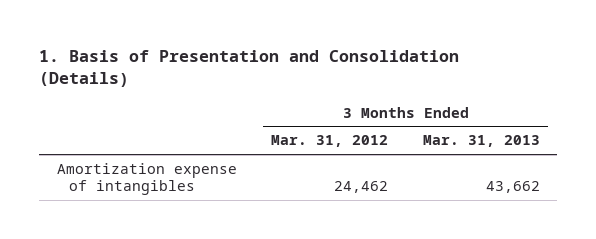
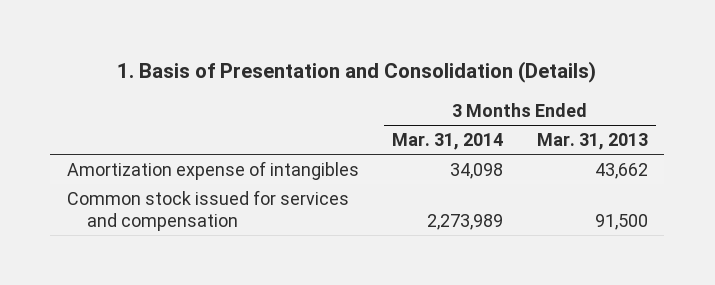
- | 3 Months Ended Mar. 31, 2012 | 3 Months Ended Mar. 31, 2013
+ | 3 Months Ended Mar. 31, 2014 | 3 Months Ended Mar. 31, 2013
+ Common stock issued for services and compensation | 2,273,989 | 91,500

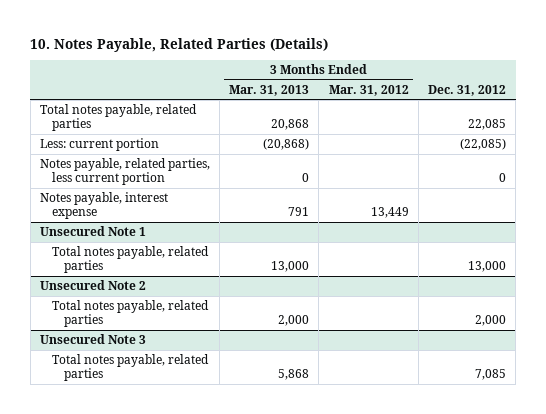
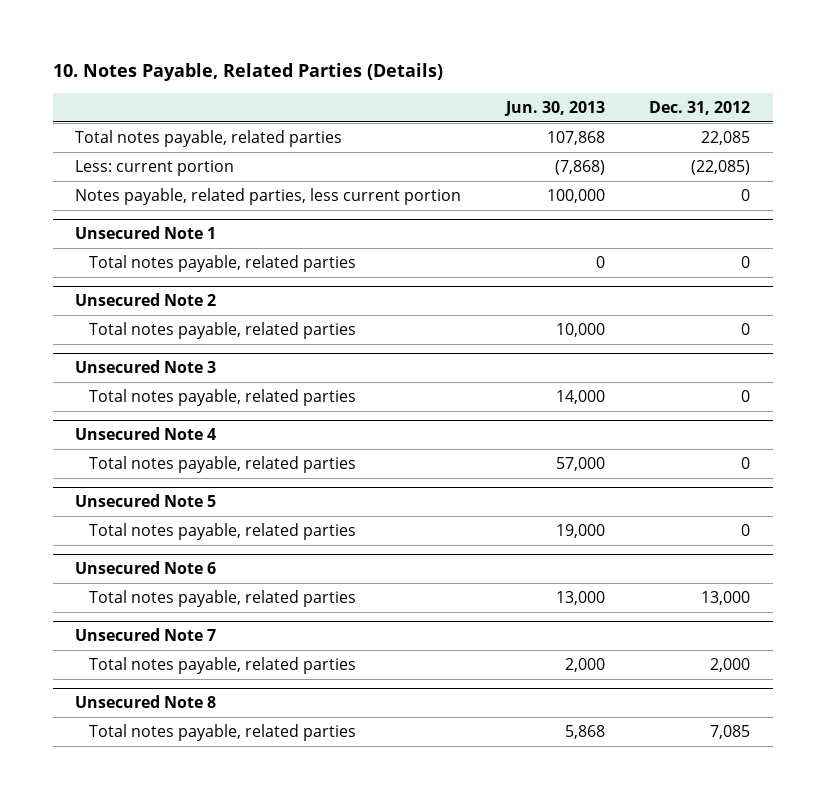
- | 3 Months Ended Mar. 31, 2013 | 3 Months Ended Mar. 31, 2012 | Dec. 31, 2012
+ | Jun. 30, 2013 | Dec. 31, 2012
- Notes payable, interest expense | 791 | 13,449 |
@ Unsecured Note 1
- Total notes payable, related parties | 13,000 | | 13,000
+ Total notes payable, related parties | 0 | 0
@ Unsecured Note 2
- Total notes payable, related parties | 2,000 | | 2,000
+ Total notes payable, related parties | 10,000 | 0
@ Unsecured Note 3
+ Total notes payable, related parties | 14,000 | 0
+ Unsecured Note 4
+ Total notes payable, related parties | 57,000 | 0
+ Unsecured Note 5
+ Total notes payable, related parties | 19,000 | 0
+ Unsecured Note 6
+ Total notes payable, related parties | 13,000 | 13,000
+ Unsecured Note 7
+ Total notes payable, related parties | 2,000 | 2,000
+ Unsecured Note 8

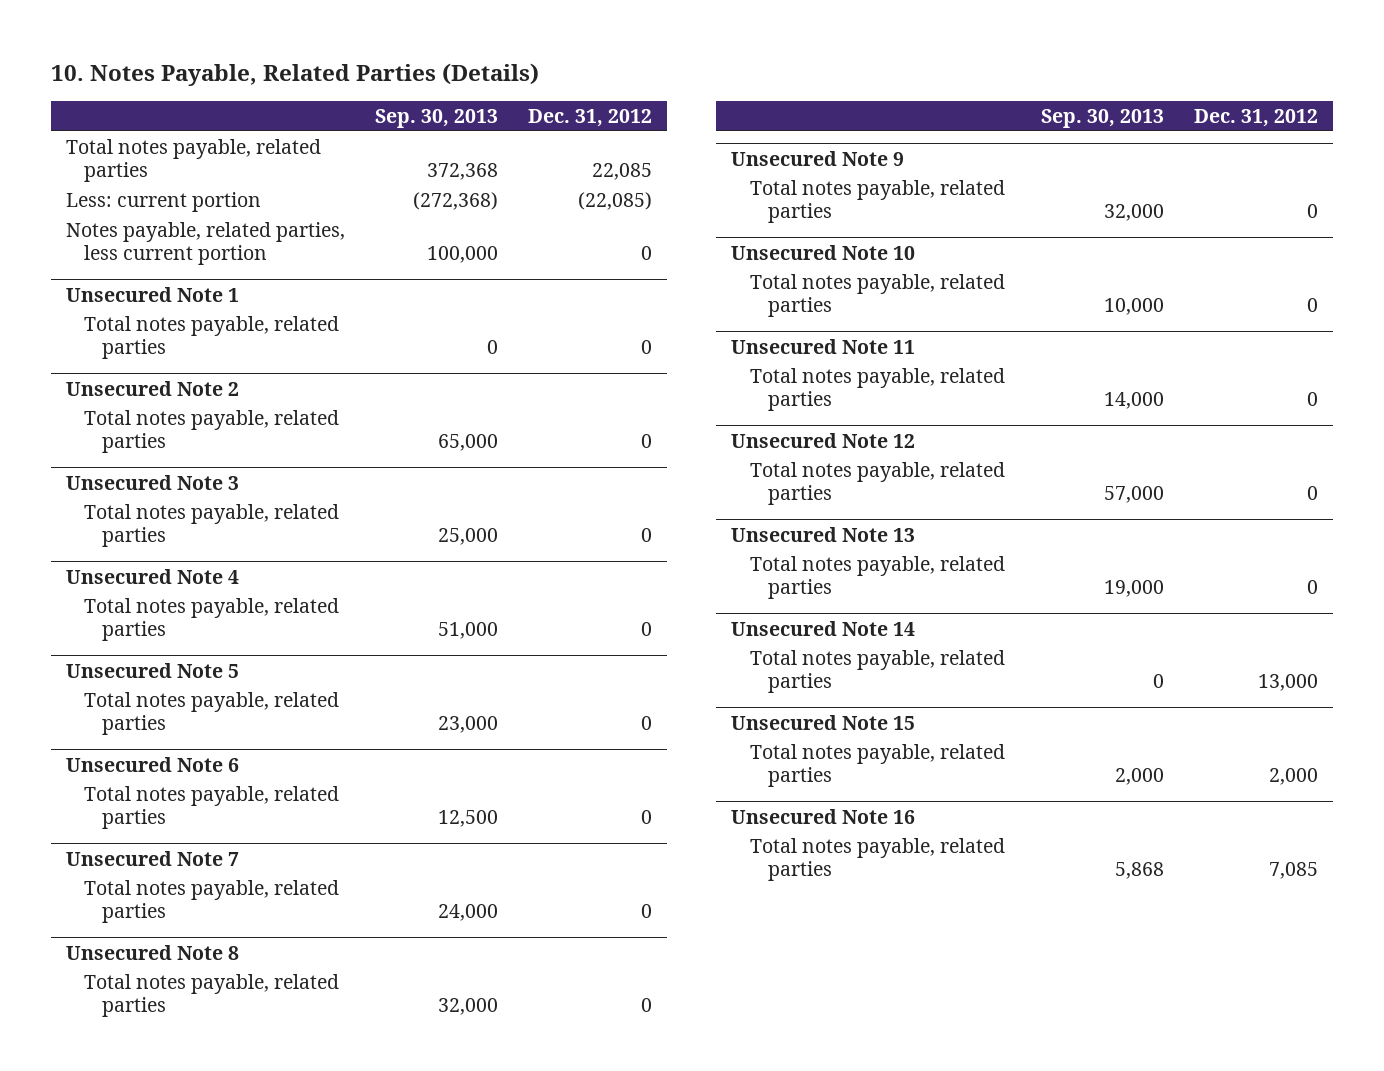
- | Jun. 30, 2013 | Dec. 31, 2012
+ | Sep. 30, 2013 | Dec. 31, 2012
@ Unsecured Note 6
- Total notes payable, related parties | 13,000 | 13,000
+ Total notes payable, related parties | 12,500 | 0
@ Unsecured Note 7
- Total notes payable, related parties | 2,000 | 2,000
+ Total notes payable, related parties | 24,000 | 0
@ Unsecured Note 8
+ Total notes payable, related parties | 32,000 | 0
+ Unsecured Note 9
+ Total notes payable, related parties | 32,000 | 0
+ Unsecured Note 10
+ Total notes payable, related parties | 10,000 | 0
+ Unsecured Note 11
+ Total notes payable, related parties | 14,000 | 0
+ Unsecured Note 12
+ Total notes payable, related parties | 57,000 | 0
+ Unsecured Note 13
+ Total notes payable, related parties | 19,000 | 0
+ Unsecured Note 14
+ Total notes payable, related parties | 0 | 13,000
+ Unsecured Note 15
+ Total notes payable, related parties | 2,000 | 2,000
+ Unsecured Note 16

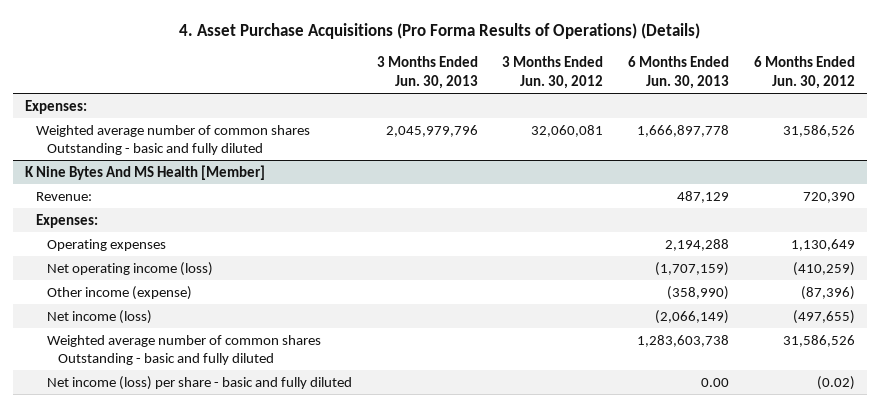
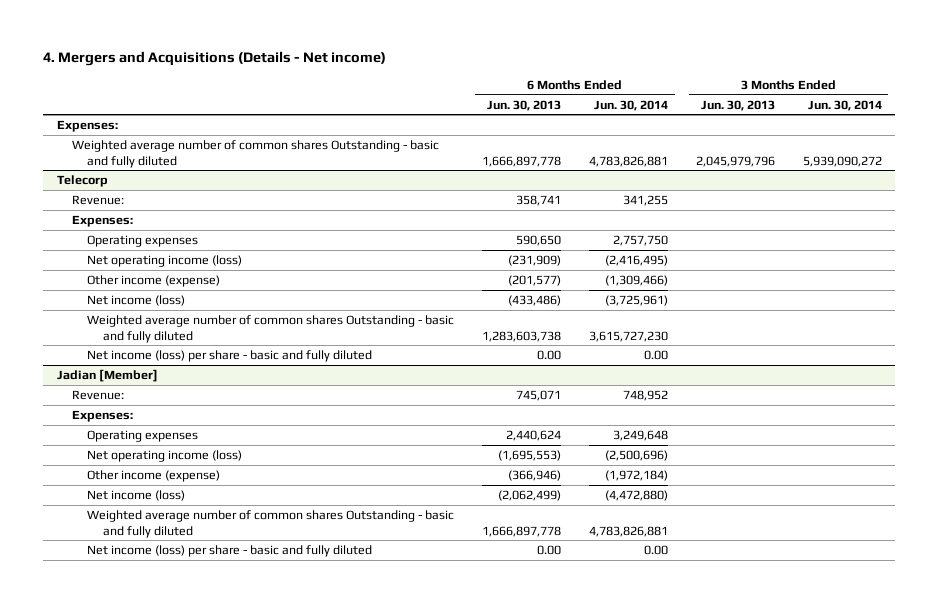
- 4. Asset Purchase Acquisitions (Pro Forma Results of Operations) (Details)
+ 4. Mergers and Acquisitions (Details - Net income)
- | 3 Months Ended Jun. 30, 2013 | 3 Months Ended Jun. 30, 2012 | 6 Months Ended Jun. 30, 2013 | 6 Months Ended Jun. 30, 2012
+ | 6 Months Ended Jun. 30, 2013 | 6 Months Ended Jun. 30, 2014 | 3 Months Ended Jun. 30, 2013 | 3 Months Ended Jun. 30, 2014
- K Nine Bytes And MS Health [Member]
- Revenue: | | | 487,129 | 720,390
+ Telecorp
+ Revenue: | 358,741 | 341,255 | |
- Operating expenses | | | 2,194,288 | 1,130,649
- Net operating income (loss) | | | (1,707,159) | (410,259)
- Other income (expense) | | | (358,990) | (87,396)
- Net income (loss) | | | (2,066,149) | (497,655)
+ Operating expenses | 590,650 | 2,757,750 | |
+ Net operating income (loss) | (231,909) | (2,416,495) | |
+ Other income (expense) | (201,577) | (1,309,466) | |
+ Net income (loss) | (433,486) | (3,725,961) | |
+ Jadian [Member]
+ Revenue: | 745,071 | 748,952 | |
+ Expenses:
+ Operating expenses | 2,440,624 | 3,249,648 | |
+ Net operating income (loss) | (1,695,553) | (2,500,696) | |
+ Other income (expense) | (366,946) | (1,972,184) | |
+ Net income (loss) | (2,062,499) | (4,472,880) | |
+ Weighted average number of common shares Outstanding - basic and fully diluted | 1,666,897,778 | 4,783,826,881 | |
+ Net income (loss) per share - basic and fully diluted | 0.00 | 0.00 | |

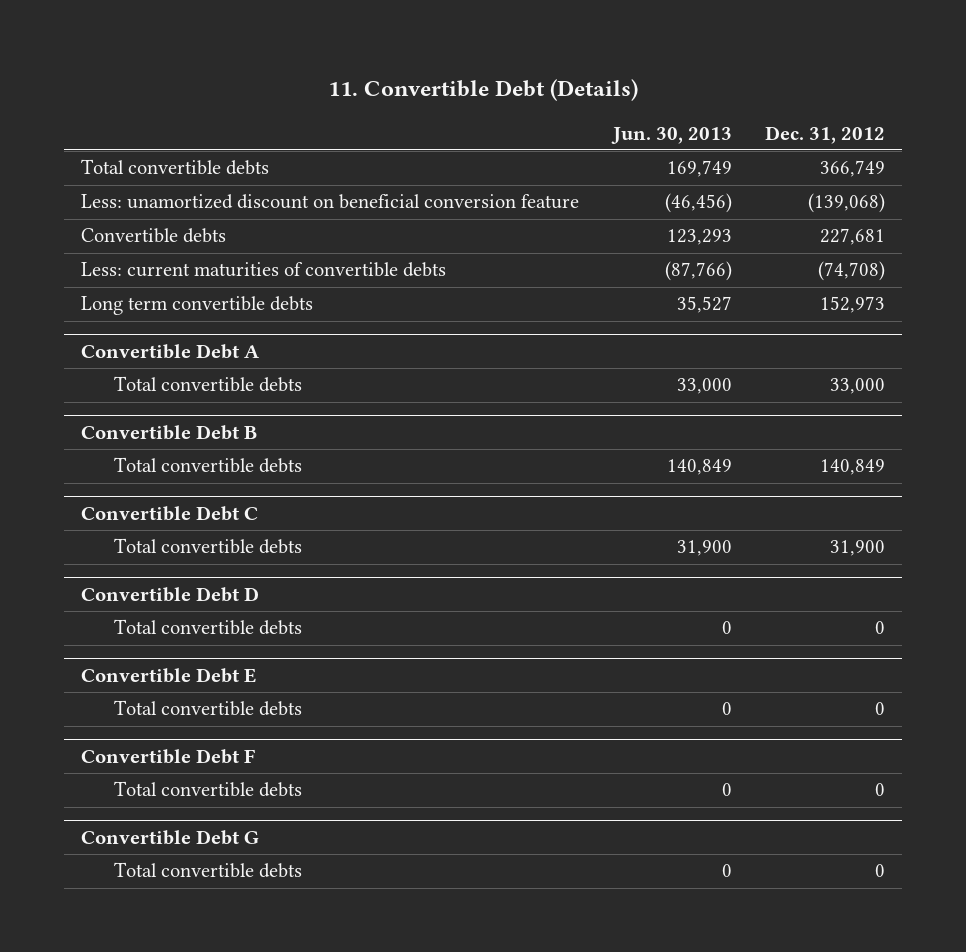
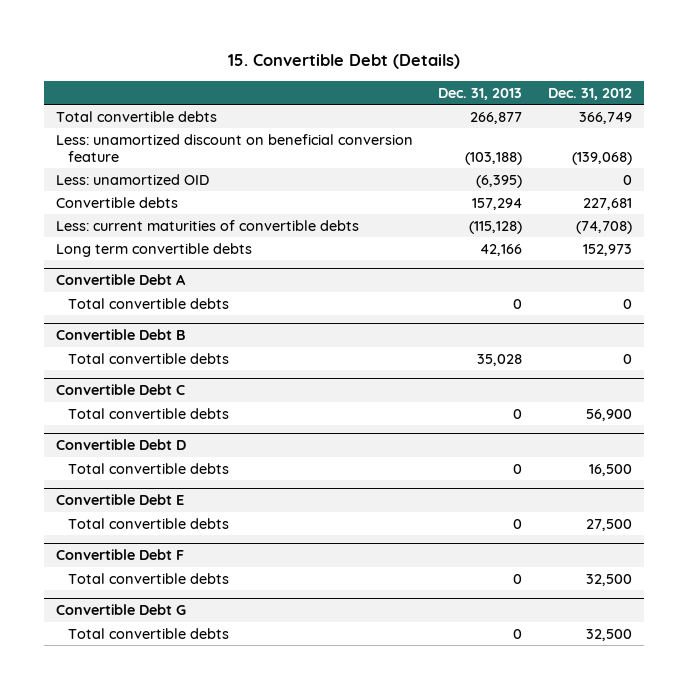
- 11. Convertible Debt (Details)
+ 15. Convertible Debt (Details)
- | Jun. 30, 2013 | Dec. 31, 2012
+ | Dec. 31, 2013 | Dec. 31, 2012
+ Less: unamortized OID | (6,395) | 0
@ Convertible Debt A
- Total convertible debts | 33,000 | 33,000
+ Total convertible debts | 0 | 0
@ Convertible Debt B
- Total convertible debts | 140,849 | 140,849
+ Total convertible debts | 35,028 | 0
@ Convertible Debt C
- Total convertible debts | 31,900 | 31,900
+ Total convertible debts | 0 | 56,900
@ Convertible Debt D
- Total convertible debts | 0 | 0
+ Total convertible debts | 0 | 16,500
@ Convertible Debt E
- Total convertible debts | 0 | 0
+ Total convertible debts | 0 | 27,500
@ Convertible Debt F
- Total convertible debts | 0 | 0
+ Total convertible debts | 0 | 32,500
@ Convertible Debt G
- Total convertible debts | 0 | 0
+ Total convertible debts | 0 | 32,500

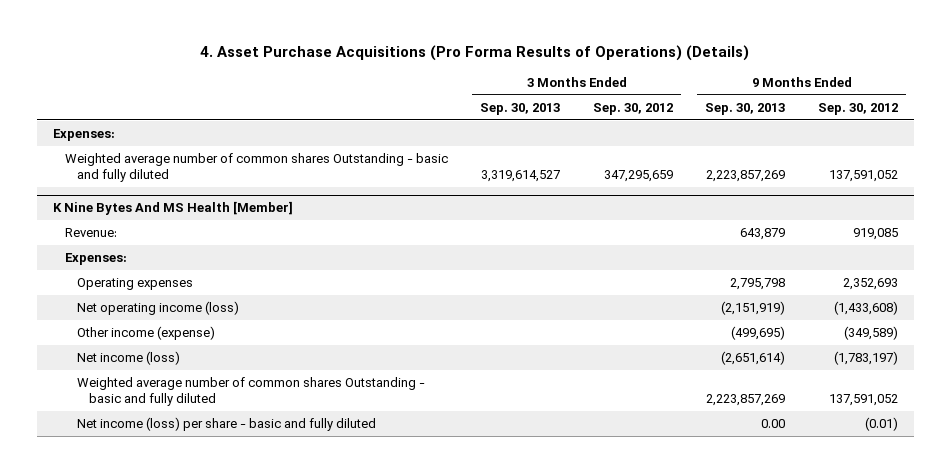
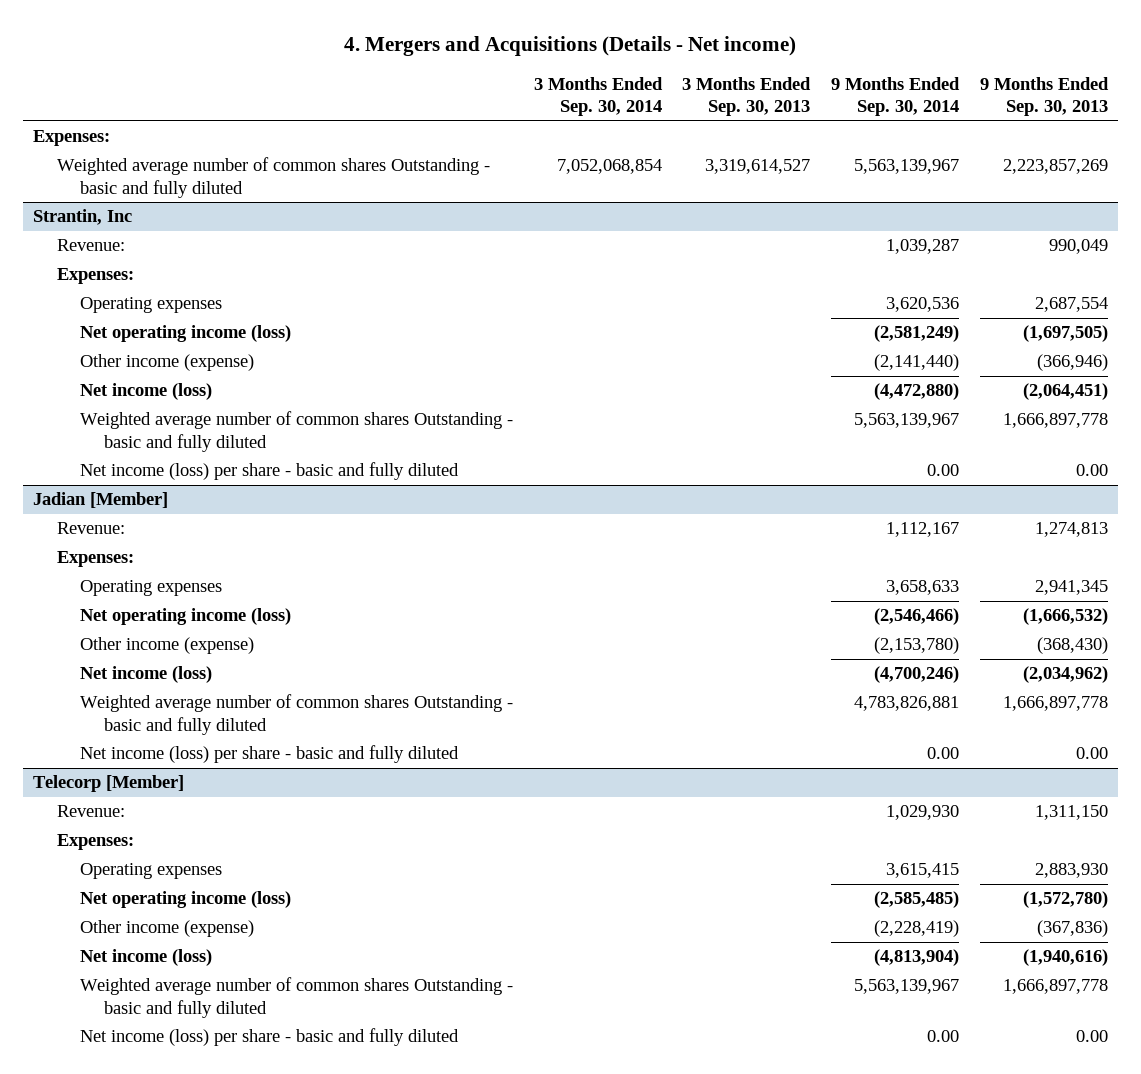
- 4. Asset Purchase Acquisitions (Pro Forma Results of Operations) (Details)
+ 4. Mergers and Acquisitions (Details - Net income)
- | 3 Months Ended Sep. 30, 2013 | 3 Months Ended Sep. 30, 2012 | 9 Months Ended Sep. 30, 2013 | 9 Months Ended Sep. 30, 2012
+ | 3 Months Ended Sep. 30, 2014 | 3 Months Ended Sep. 30, 2013 | 9 Months Ended Sep. 30, 2014 | 9 Months Ended Sep. 30, 2013
- K Nine Bytes And MS Health [Member]
- Revenue: | | | 643,879 | 919,085
+ Strantin, Inc
+ Revenue: | | | 1,039,287 | 990,049
- Operating expenses | | | 2,795,798 | 2,352,693
- Net operating income (loss) | | | (2,151,919) | (1,433,608)
- Other income (expense) | | | (499,695) | (349,589)
- Net income (loss) | | | (2,651,614) | (1,783,197)
- Weighted average number of common shares Outstanding - basic and fully diluted | | | 2,223,857,269 | 137,591,052
+ Operating expenses | | | 3,620,536 | 2,687,554
+ Net operating income (loss) | | | (2,581,249) | (1,697,505)
+ Other income (expense) | | | (2,141,440) | (366,946)
+ Net income (loss) | | | (4,472,880) | (2,064,451)
+ Weighted average number of common shares Outstanding - basic and fully diluted | | | 5,563,139,967 | 1,666,897,778
+ Jadian [Member]
+ Revenue: | | | 1,112,167 | 1,274,813
+ Expenses:
+ Operating expenses | | | 3,658,633 | 2,941,345
+ Net operating income (loss) | | | (2,546,466) | (1,666,532)
+ Other income (expense) | | | (2,153,780) | (368,430)
+ Net income (loss) | | | (4,700,246) | (2,034,962)
+ Weighted average number of common shares Outstanding - basic and fully diluted | | | 4,783,826,881 | 1,666,897,778
+ Net income (loss) per share - basic and fully diluted | | | 0.00 | 0.00
+ Telecorp [Member]
+ Revenue: | | | 1,029,930 | 1,311,150
+ Expenses:
+ Operating expenses | | | 3,615,415 | 2,883,930
+ Net operating income (loss) | | | (2,585,485) | (1,572,780)
+ Other income (expense) | | | (2,228,419) | (367,836)
+ Net income (loss) | | | (4,813,904) | (1,940,616)
+ Weighted average number of common shares Outstanding - basic and fully diluted | | | 5,563,139,967 | 1,666,897,778
+ Net income (loss) per share - basic and fully diluted | | | 0.00 | 0.00

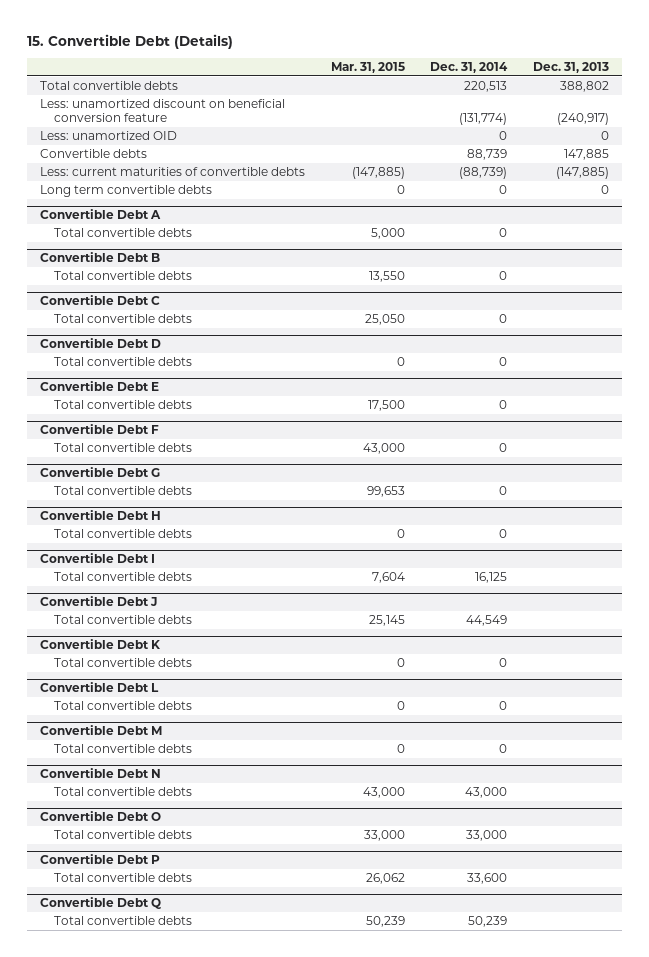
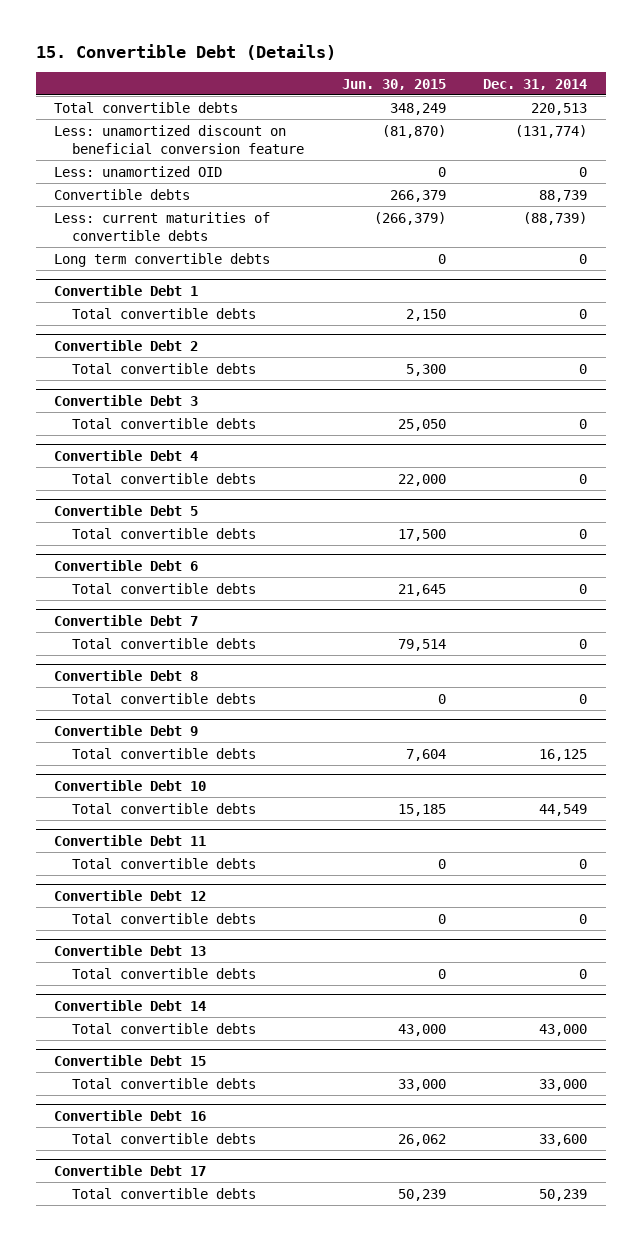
- | Mar. 31, 2015 | Dec. 31, 2014 | Dec. 31, 2013
+ | Jun. 30, 2015 | Dec. 31, 2014
- Convertible Debt A
+ Convertible Debt 1
- Convertible Debt B
+ Convertible Debt 2
- Convertible Debt C
+ Convertible Debt 3
- Convertible Debt D
+ Convertible Debt 4
- Convertible Debt E
+ Convertible Debt 5
- Convertible Debt F
+ Convertible Debt 6
- Convertible Debt G
+ Convertible Debt 7
- Convertible Debt H
+ Convertible Debt 8
- Convertible Debt I
+ Convertible Debt 9
- Convertible Debt J
+ Convertible Debt 10
- Convertible Debt K
+ Convertible Debt 11
- Convertible Debt L
+ Convertible Debt 12
- Convertible Debt M
+ Convertible Debt 13
- Convertible Debt N
+ Convertible Debt 14
- Convertible Debt O
+ Convertible Debt 15
- Convertible Debt P
+ Convertible Debt 16
- Convertible Debt Q
+ Convertible Debt 17

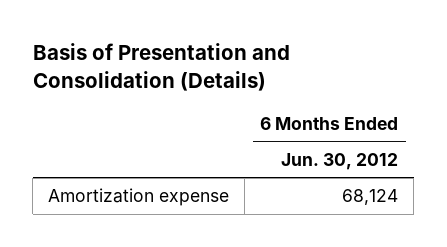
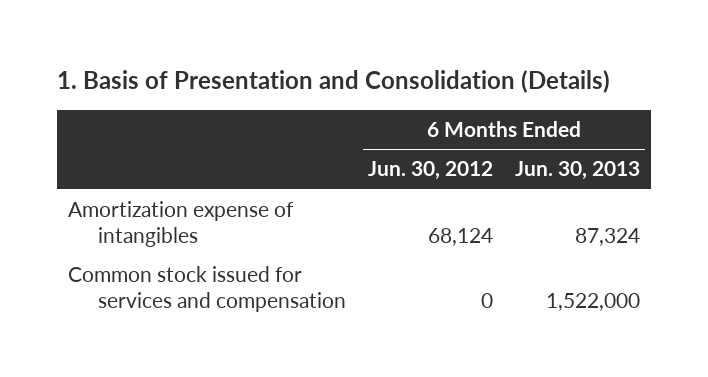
- Basis of Presentation and Consolidation (Details)
+ 1. Basis of Presentation and Consolidation (Details)
- | 6 Months Ended Jun. 30, 2012
+ | 6 Months Ended Jun. 30, 2012 | 6 Months Ended Jun. 30, 2013
- Amortization expense | 68,124
+ Amortization expense of intangibles | 68,124 | 87,324
+ Common stock issued for services and compensation | 0 | 1,522,000

